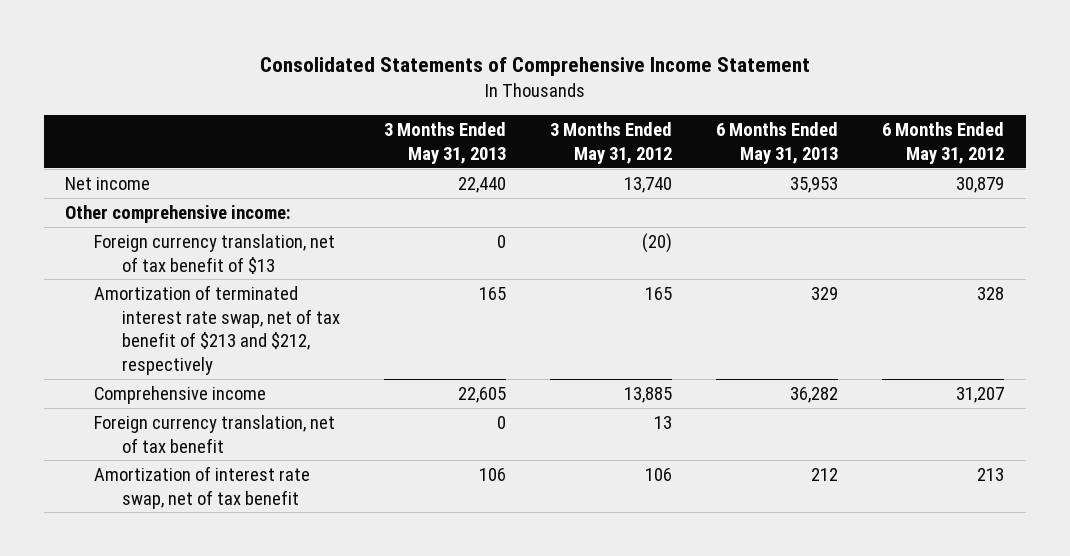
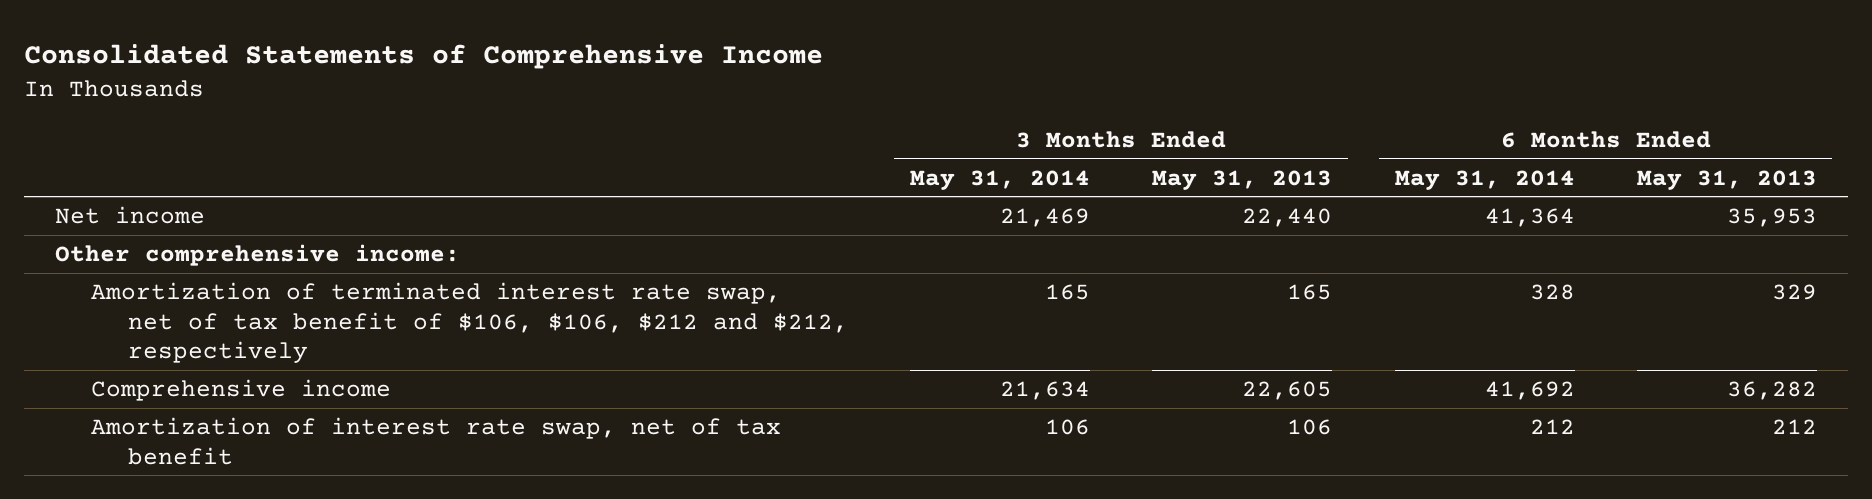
- Consolidated Statements of Comprehensive Income Statement
+ Consolidated Statements of Comprehensive Income
- | 3 Months Ended May 31, 2013 | 3 Months Ended May 31, 2012 | 6 Months Ended May 31, 2013 | 6 Months Ended May 31, 2012
+ | 3 Months Ended May 31, 2014 | 3 Months Ended May 31, 2013 | 6 Months Ended May 31, 2014 | 6 Months Ended May 31, 2013
- Foreign currency translation, net of tax benefit of $13 | 0 | (20) | |
- Amortization of terminated interest rate swap, net of tax benefit of $213 and $212, respectively | 165 | 165 | 329 | 328
+ Amortization of terminated interest rate swap, net of tax benefit of $106, $106, $212 and $212, respectively | 165 | 165 | 328 | 329
- Foreign currency translation, net of tax benefit | 0 | 13 | |

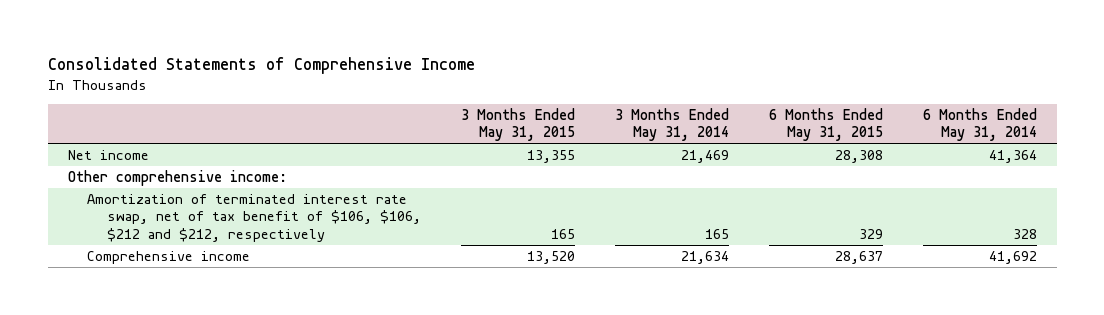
- | 3 Months Ended May 31, 2014 | 3 Months Ended May 31, 2013 | 6 Months Ended May 31, 2014 | 6 Months Ended May 31, 2013
+ | 3 Months Ended May 31, 2015 | 3 Months Ended May 31, 2014 | 6 Months Ended May 31, 2015 | 6 Months Ended May 31, 2014
- Amortization of interest rate swap, net of tax benefit | 106 | 106 | 212 | 212

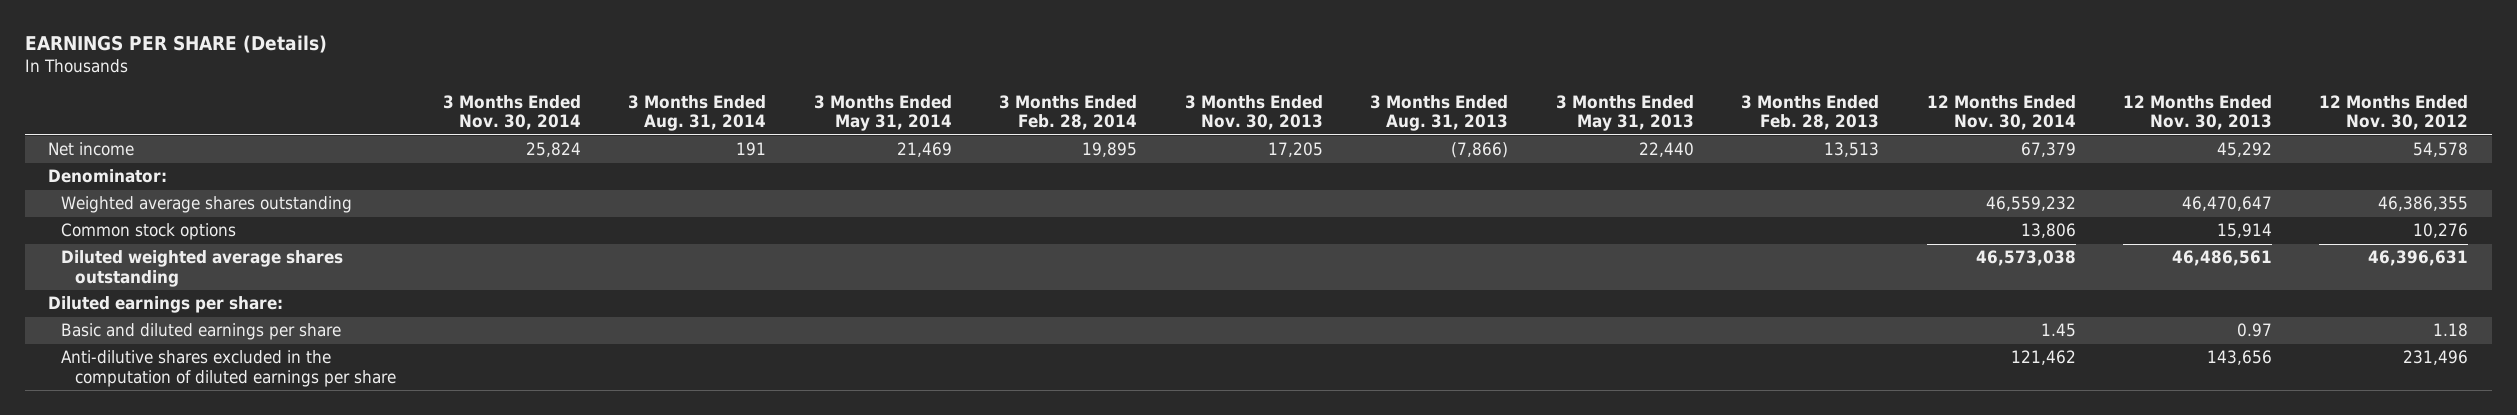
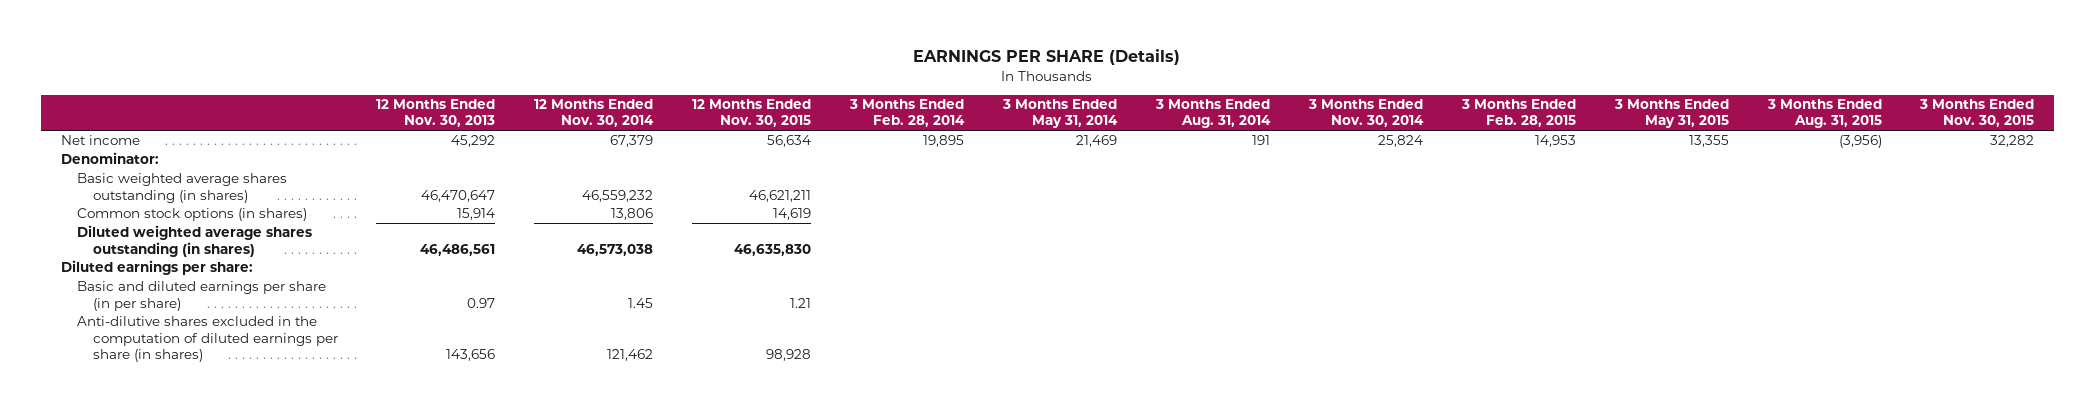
- | 3 Months Ended Nov. 30, 2014 | 3 Months Ended Aug. 31, 2014 | 3 Months Ended May 31, 2014 | 3 Months Ended Feb. 28, 2014 | 3 Months Ended Nov. 30, 2013 | 3 Months Ended Aug. 31, 2013 | 3 Months Ended May 31, 2013 | 3 Months Ended Feb. 28, 2013 | 12 Months Ended Nov. 30, 2014 | 12 Months Ended Nov. 30, 2013 | 12 Months Ended Nov. 30, 2012
+ | 12 Months Ended Nov. 30, 2013 | 12 Months Ended Nov. 30, 2014 | 12 Months Ended Nov. 30, 2015 | 3 Months Ended Feb. 28, 2014 | 3 Months Ended May 31, 2014 | 3 Months Ended Aug. 31, 2014 | 3 Months Ended Nov. 30, 2014 | 3 Months Ended Feb. 28, 2015 | 3 Months Ended May 31, 2015 | 3 Months Ended Aug. 31, 2015 | 3 Months Ended Nov. 30, 2015
- Weighted average shares outstanding | | | | | | | | | 46,559,232 | 46,470,647 | 46,386,355
- Common stock options | | | | | | | | | 13,806 | 15,914 | 10,276
- Diluted weighted average shares outstanding | | | | | | | | | 46,573,038 | 46,486,561 | 46,396,631
+ Basic weighted average shares outstanding (in shares) | 46,470,647 | 46,559,232 | 46,621,211 | | | | | | | |
+ Common stock options (in shares) | 15,914 | 13,806 | 14,619 | | | | | | | |
+ Diluted weighted average shares outstanding (in shares) | 46,486,561 | 46,573,038 | 46,635,830 | | | | | | | |
- Basic and diluted earnings per share | | | | | | | | | 1.45 | 0.97 | 1.18
- Anti-dilutive shares excluded in the computation of diluted earnings per share | | | | | | | | | 121,462 | 143,656 | 231,496
+ Basic and diluted earnings per share (in per share) | 0.97 | 1.45 | 1.21 | | | | | | | |
+ Anti-dilutive shares excluded in the computation of diluted earnings per share (in shares) | 143,656 | 121,462 | 98,928 | | | | | | | |

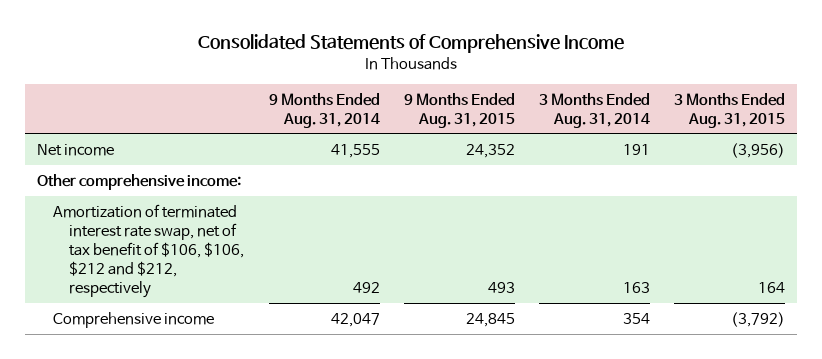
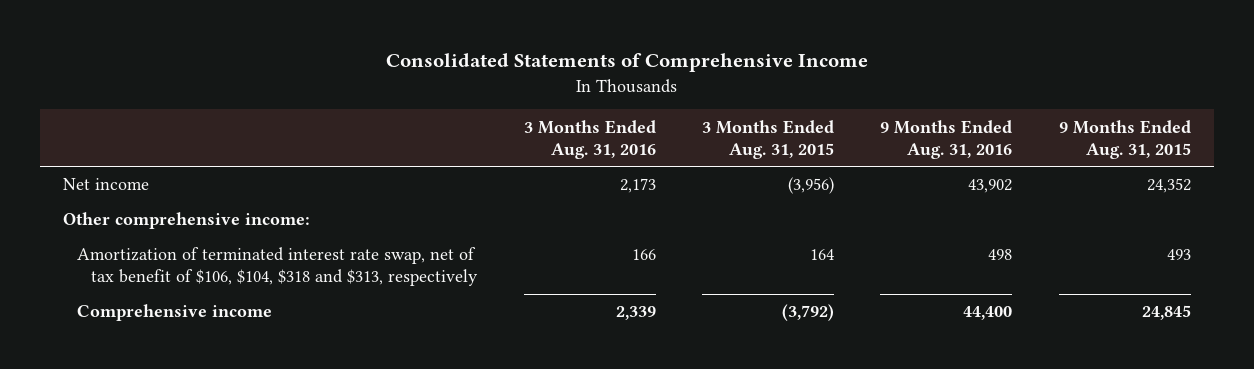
- | 9 Months Ended Aug. 31, 2014 | 9 Months Ended Aug. 31, 2015 | 3 Months Ended Aug. 31, 2014 | 3 Months Ended Aug. 31, 2015
+ | 3 Months Ended Aug. 31, 2016 | 3 Months Ended Aug. 31, 2015 | 9 Months Ended Aug. 31, 2016 | 9 Months Ended Aug. 31, 2015
- Amortization of terminated interest rate swap, net of tax benefit of $106, $106, $212 and $212, respectively | 492 | 493 | 163 | 164
+ Amortization of terminated interest rate swap, net of tax benefit of $106, $104, $318 and $313, respectively | 166 | 164 | 498 | 493

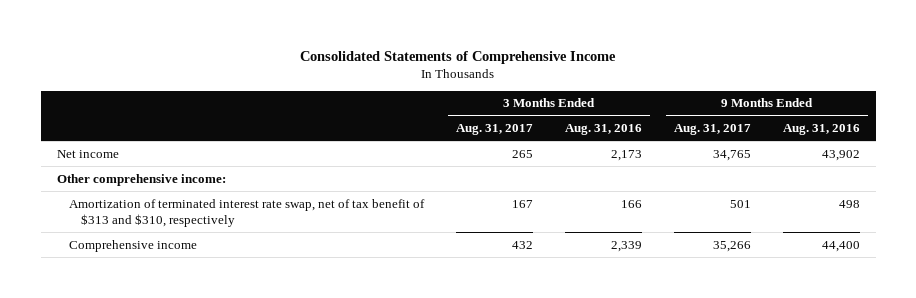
- | 3 Months Ended Aug. 31, 2016 | 3 Months Ended Aug. 31, 2015 | 9 Months Ended Aug. 31, 2016 | 9 Months Ended Aug. 31, 2015
+ | 3 Months Ended Aug. 31, 2017 | 3 Months Ended Aug. 31, 2016 | 9 Months Ended Aug. 31, 2017 | 9 Months Ended Aug. 31, 2016
- Amortization of terminated interest rate swap, net of tax benefit of $106, $104, $318 and $313, respectively | 166 | 164 | 498 | 493
+ Amortization of terminated interest rate swap, net of tax benefit of $313 and $310, respectively | 167 | 166 | 501 | 498

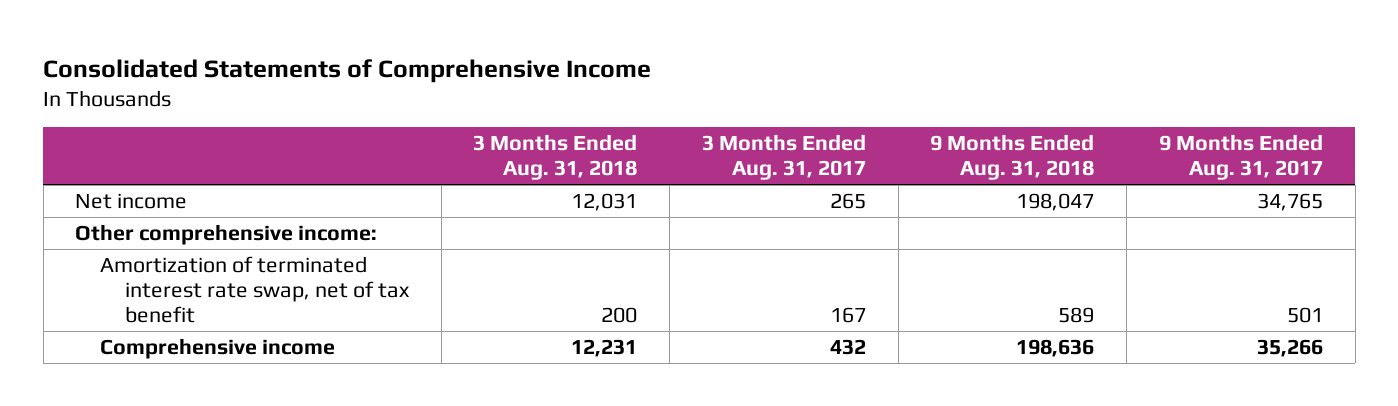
- | 3 Months Ended Aug. 31, 2017 | 3 Months Ended Aug. 31, 2016 | 9 Months Ended Aug. 31, 2017 | 9 Months Ended Aug. 31, 2016
+ | 3 Months Ended Aug. 31, 2018 | 3 Months Ended Aug. 31, 2017 | 9 Months Ended Aug. 31, 2018 | 9 Months Ended Aug. 31, 2017
- Amortization of terminated interest rate swap, net of tax benefit of $313 and $310, respectively | 167 | 166 | 501 | 498
+ Amortization of terminated interest rate swap, net of tax benefit | 200 | 167 | 589 | 501

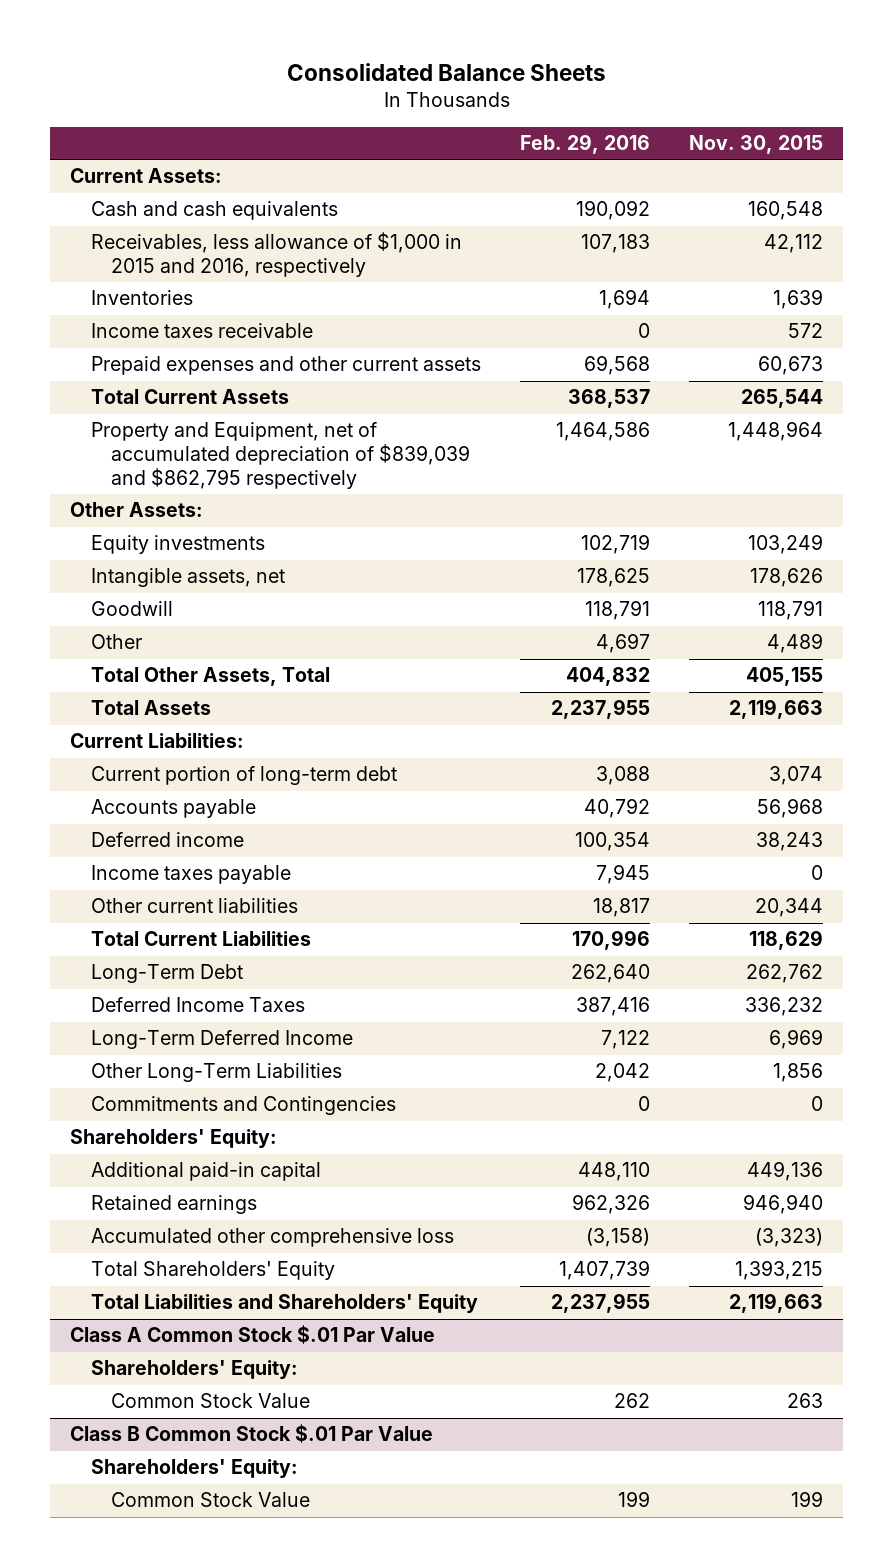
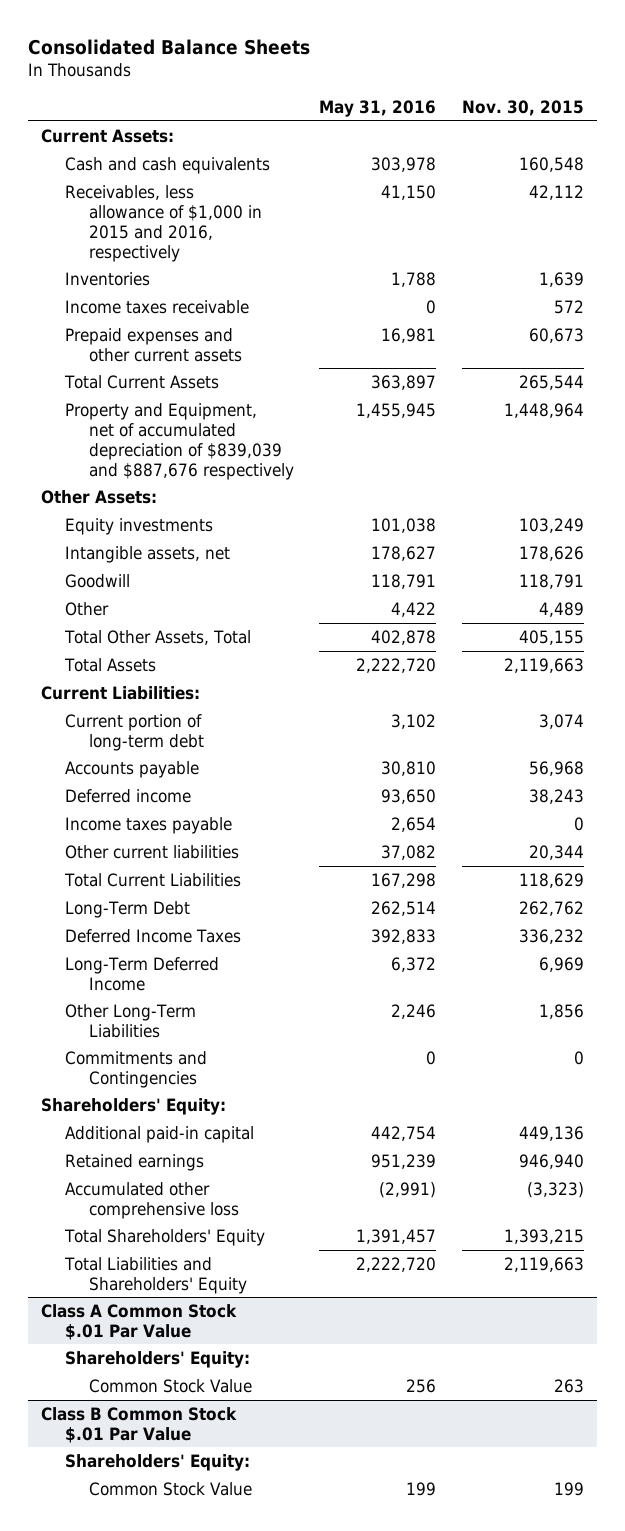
- | Feb. 29, 2016 | Nov. 30, 2015
+ | May 31, 2016 | Nov. 30, 2015
- Property and Equipment, net of accumulated depreciation of $839,039 and $862,795 respectively | 1,464,586 | 1,448,964
+ Property and Equipment, net of accumulated depreciation of $839,039 and $887,676 respectively | 1,455,945 | 1,448,964

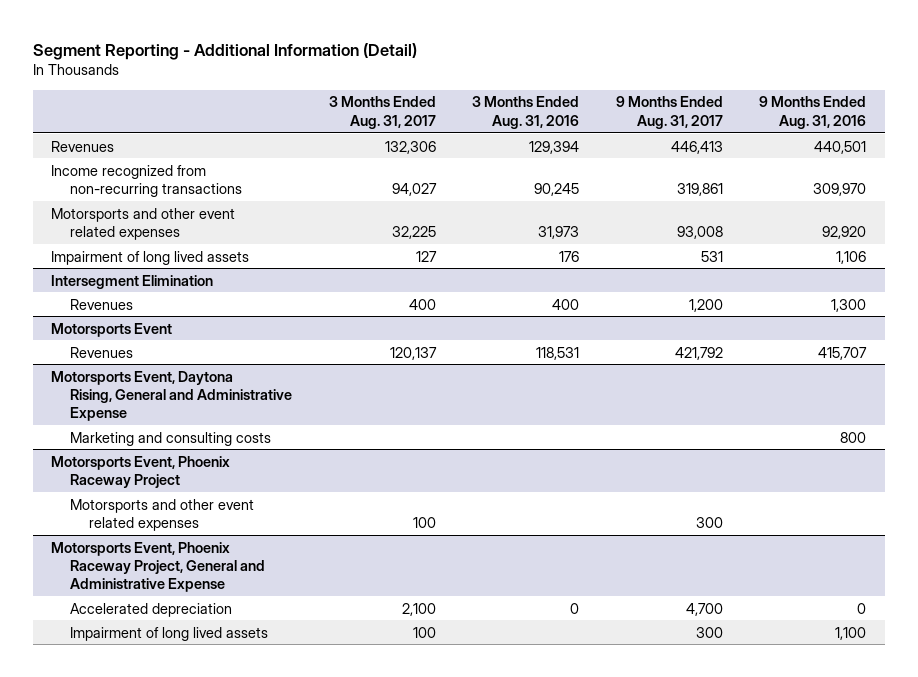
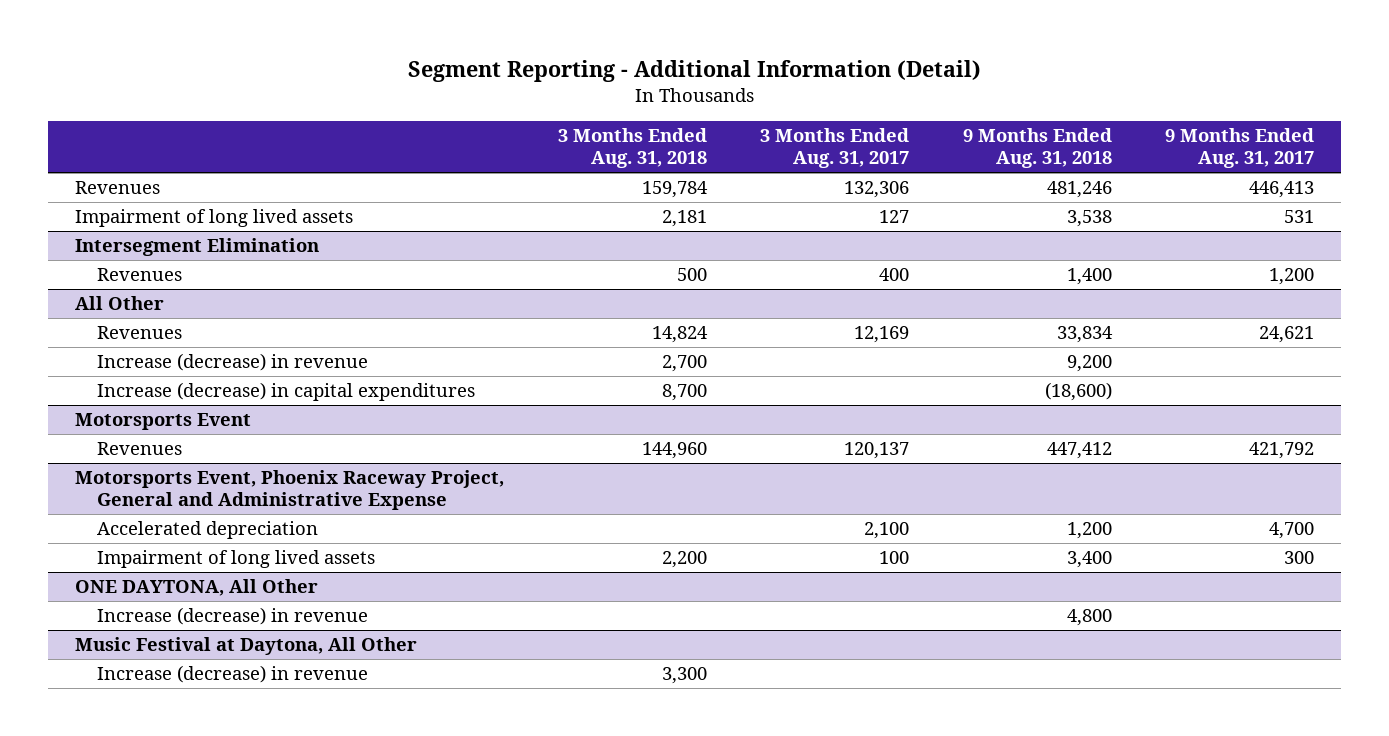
- | 3 Months Ended Aug. 31, 2017 | 3 Months Ended Aug. 31, 2016 | 9 Months Ended Aug. 31, 2017 | 9 Months Ended Aug. 31, 2016
+ | 3 Months Ended Aug. 31, 2018 | 3 Months Ended Aug. 31, 2017 | 9 Months Ended Aug. 31, 2018 | 9 Months Ended Aug. 31, 2017
- Income recognized from non-recurring transactions | 94,027 | 90,245 | 319,861 | 309,970
- Motorsports and other event related expenses | 32,225 | 31,973 | 93,008 | 92,920
+ All Other
+ Revenues | 14,824 | 12,169 | 33,834 | 24,621
+ Increase (decrease) in revenue | 2,700 | | 9,200 |
+ Increase (decrease) in capital expenditures | 8,700 | | (18,600) |
- Motorsports Event, Daytona Rising, General and Administrative Expense
- Marketing and consulting costs | | | | 800
- Motorsports Event, Phoenix Raceway Project
- Motorsports and other event related expenses | 100 | | 300 |
+ ONE DAYTONA, All Other
+ Increase (decrease) in revenue | | | 4,800 |
+ Music Festival at Daytona, All Other
+ Increase (decrease) in revenue | 3,300 | | |

